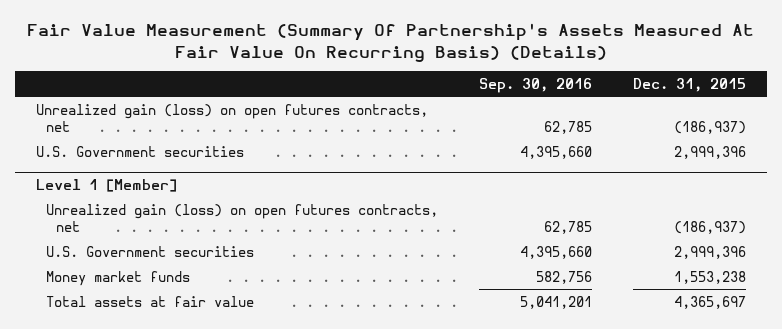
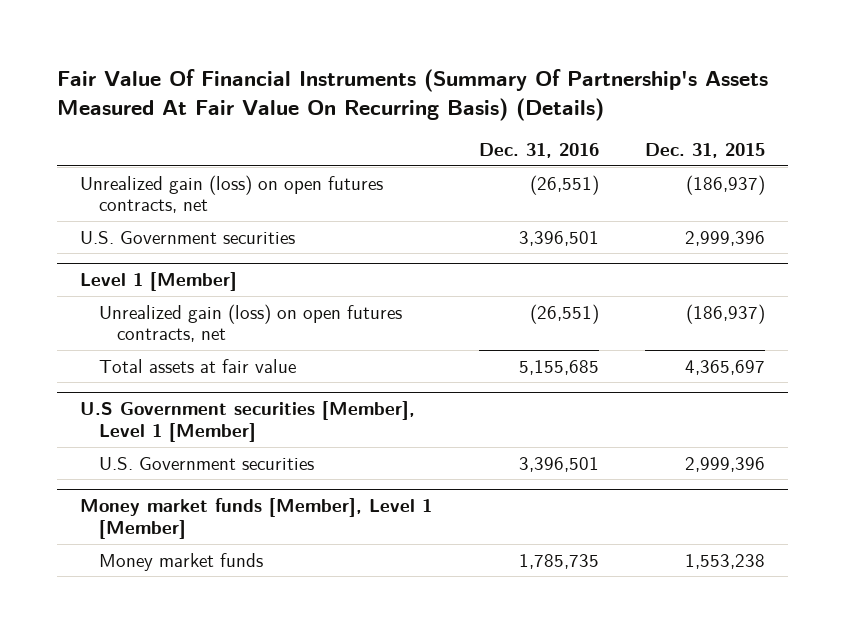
- Fair Value Measurement (Summary Of Partnership's Assets Measured At Fair Value On Recurring Basis) (Details)
+ Fair Value Of Financial Instruments (Summary Of Partnership's Assets Measured At Fair Value On Recurring Basis) (Details)
- | Sep. 30, 2016 | Dec. 31, 2015
+ | Dec. 31, 2016 | Dec. 31, 2015
@ Level 1 [Member]
moved up: Total assets at fair value | 5,155,685 | 4,365,697
+ U.S Government securities [Member], Level 1 [Member]
+ Money market funds [Member], Level 1 [Member]

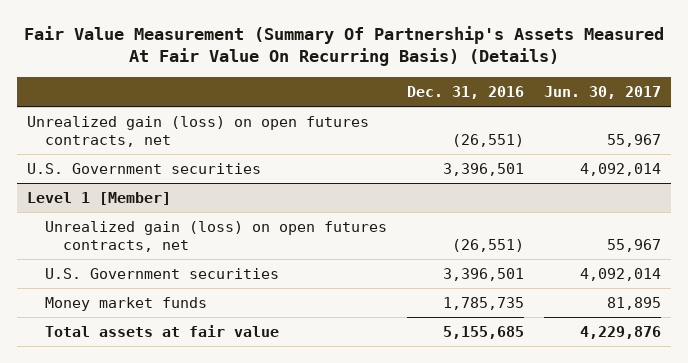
- Fair Value Of Financial Instruments (Summary Of Partnership's Assets Measured At Fair Value On Recurring Basis) (Details)
+ Fair Value Measurement (Summary Of Partnership's Assets Measured At Fair Value On Recurring Basis) (Details)
- | Dec. 31, 2016 | Dec. 31, 2015
+ | Dec. 31, 2016 | Jun. 30, 2017
- U.S Government securities [Member], Level 1 [Member]
- Money market funds [Member], Level 1 [Member]
@ Level 1 [Member]
moved down: Total assets at fair value | 5,155,685 | 4,229,876

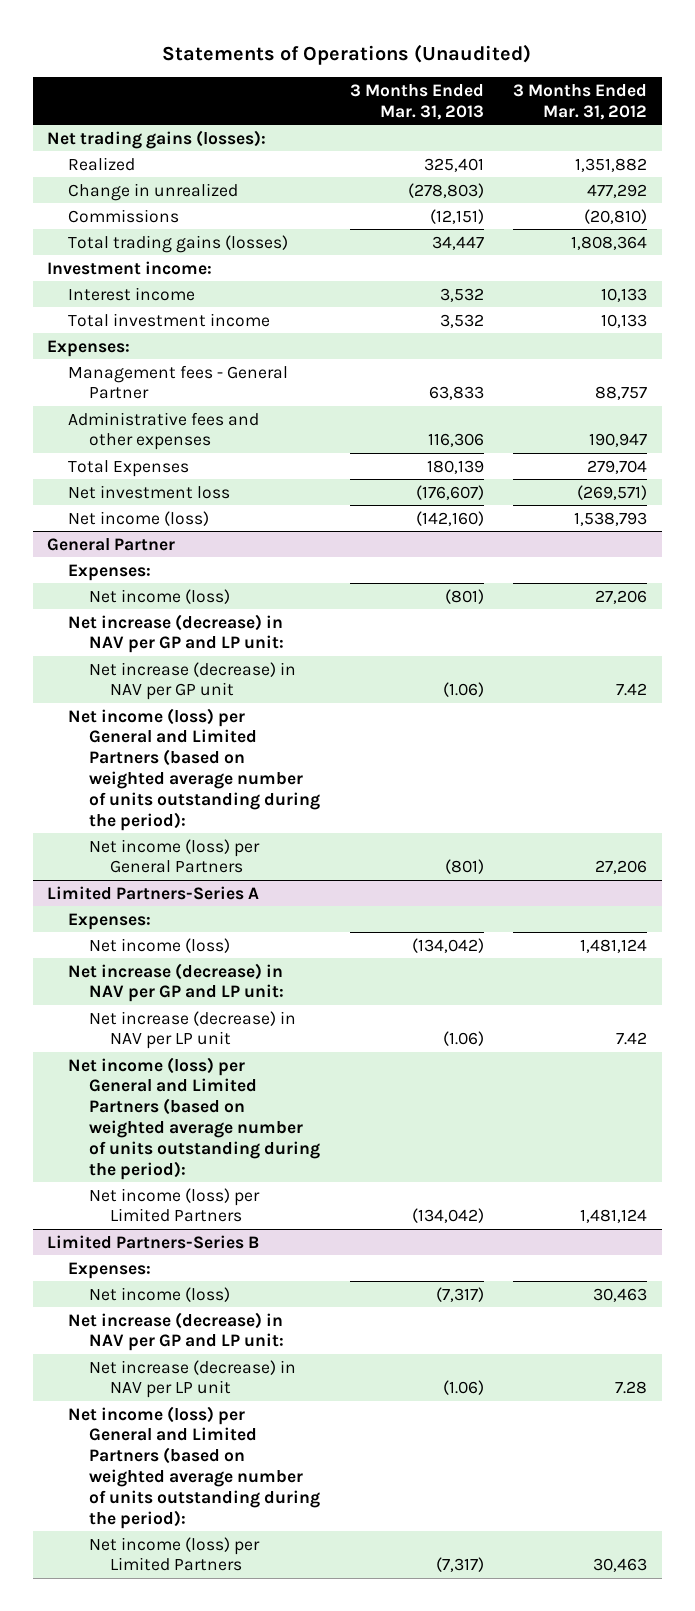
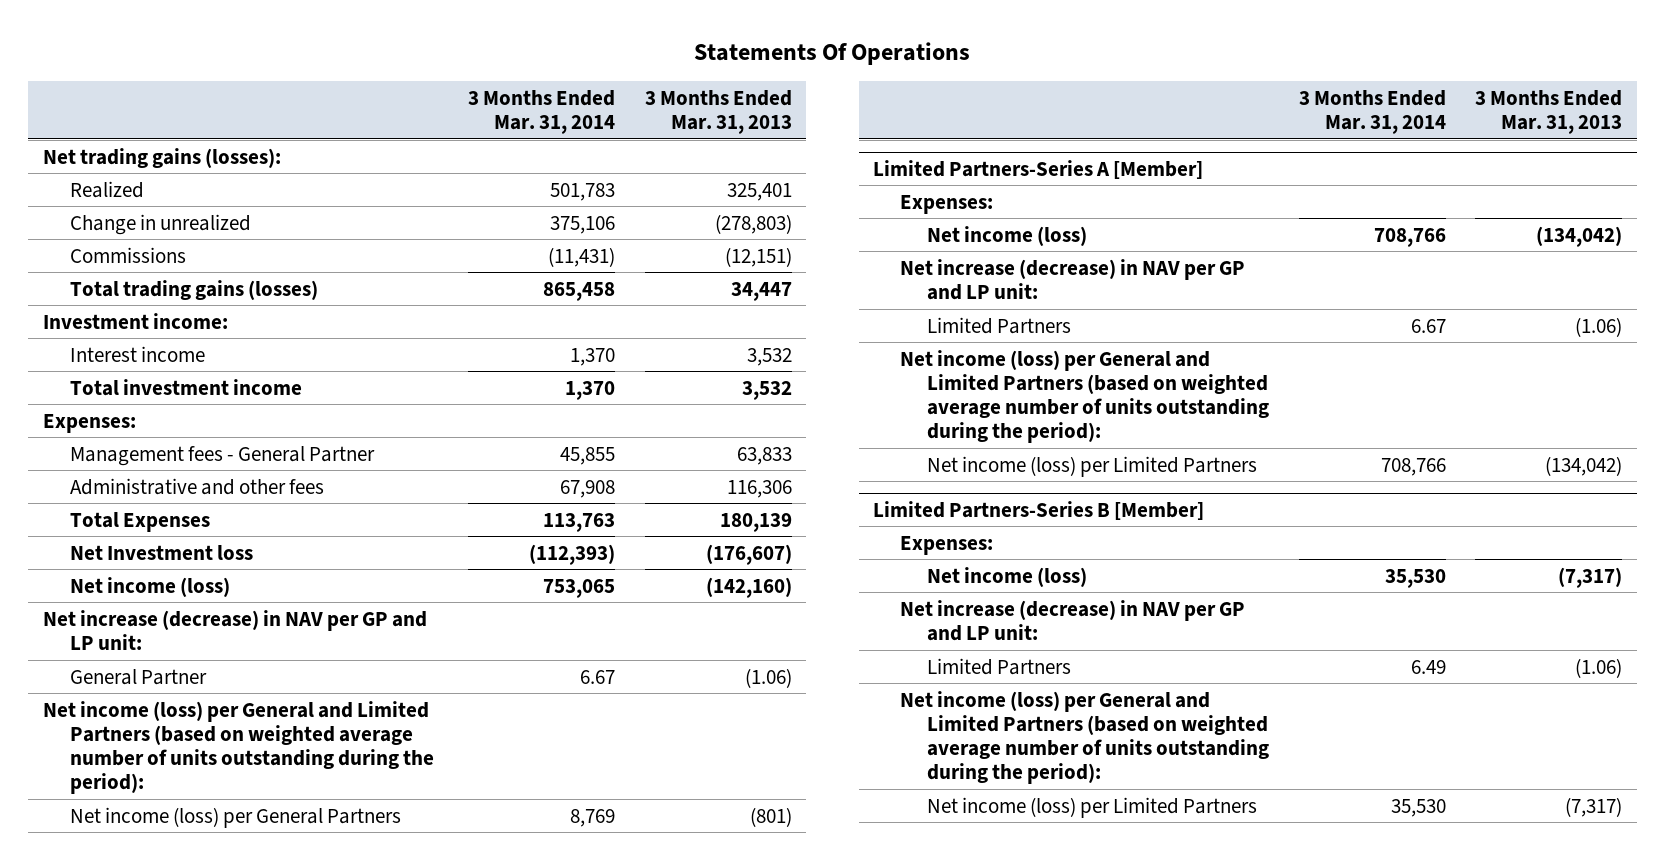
- Statements of Operations (Unaudited)
+ Statements Of Operations
- | 3 Months Ended Mar. 31, 2013 | 3 Months Ended Mar. 31, 2012
+ | 3 Months Ended Mar. 31, 2014 | 3 Months Ended Mar. 31, 2013
- Administrative fees and other expenses | 116,306 | 190,947
+ Administrative and other fees | 67,908 | 116,306
- Net investment loss | (176,607) | (269,571)
+ Net Investment loss | (112,393) | (176,607)
- General Partner
- Expenses:
- Net income (loss) | (801) | 27,206
- Net increase (decrease) in NAV per GP unit | (1.06) | 7.42
+ General Partner | 6.67 | (1.06)
- Limited Partners-Series A
+ Limited Partners-Series A [Member]
- Net increase (decrease) in NAV per LP unit | (1.06) | 7.42
+ Limited Partners | 6.67 | (1.06)
- Limited Partners-Series B
+ Limited Partners-Series B [Member]
- Net increase (decrease) in NAV per LP unit | (1.06) | 7.28
+ Limited Partners | 6.49 | (1.06)

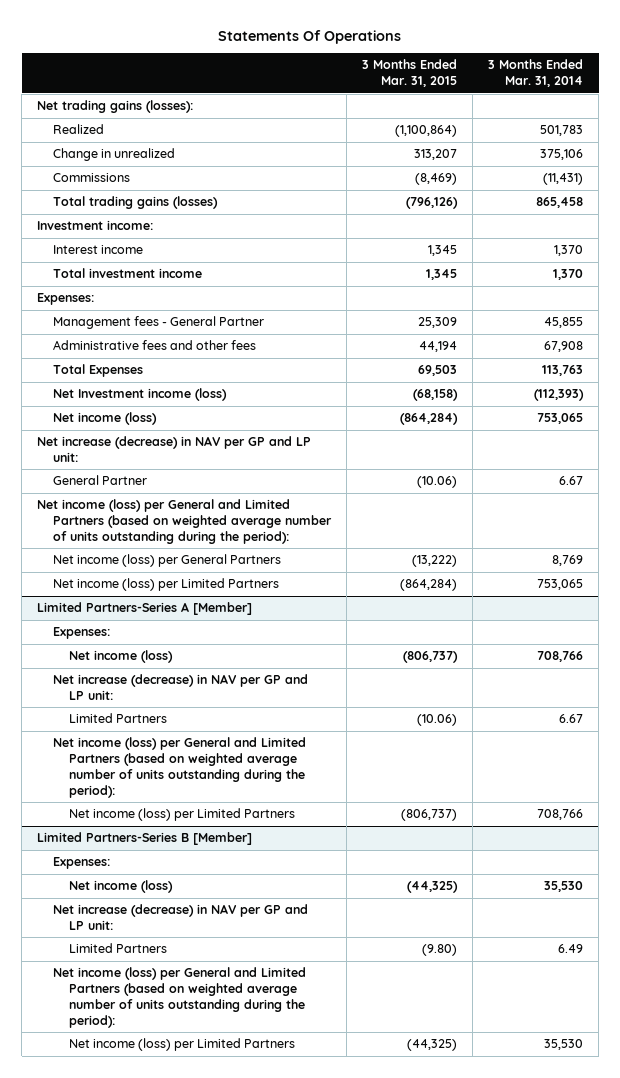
- | 3 Months Ended Mar. 31, 2014 | 3 Months Ended Mar. 31, 2013
+ | 3 Months Ended Mar. 31, 2015 | 3 Months Ended Mar. 31, 2014
- Administrative and other fees | 67,908 | 116,306
+ Administrative fees and other fees | 44,194 | 67,908
- Net Investment loss | (112,393) | (176,607)
+ Net Investment income (loss) | (68,158) | (112,393)
+ Net income (loss) per Limited Partners | (864,284) | 753,065

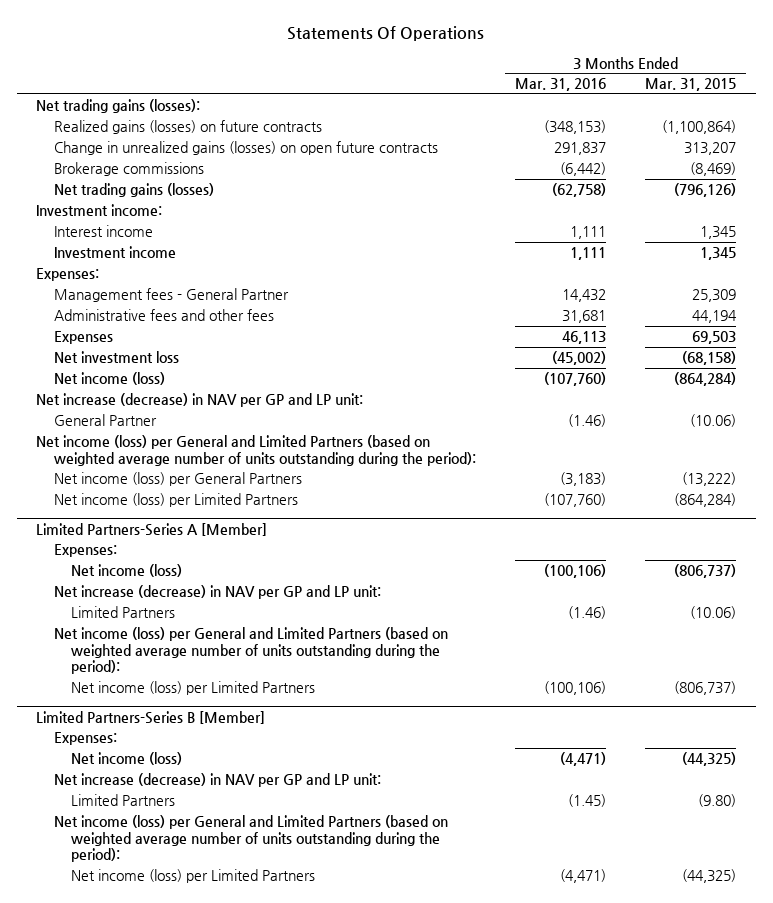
- | 3 Months Ended Mar. 31, 2015 | 3 Months Ended Mar. 31, 2014
+ | 3 Months Ended Mar. 31, 2016 | 3 Months Ended Mar. 31, 2015
- Realized | (1,100,864) | 501,783
- Change in unrealized | 313,207 | 375,106
- Commissions | (8,469) | (11,431)
- Total trading gains (losses) | (796,126) | 865,458
+ Realized gains (losses) on future contracts | (348,153) | (1,100,864)
+ Change in unrealized gains (losses) on open future contracts | 291,837 | 313,207
+ Brokerage commissions | (6,442) | (8,469)
+ Net trading gains (losses) | (62,758) | (796,126)
- Total investment income | 1,345 | 1,370
+ Investment income | 1,111 | 1,345
- Total Expenses | 69,503 | 113,763
- Net Investment income (loss) | (68,158) | (112,393)
+ Expenses | 46,113 | 69,503
+ Net investment loss | (45,002) | (68,158)

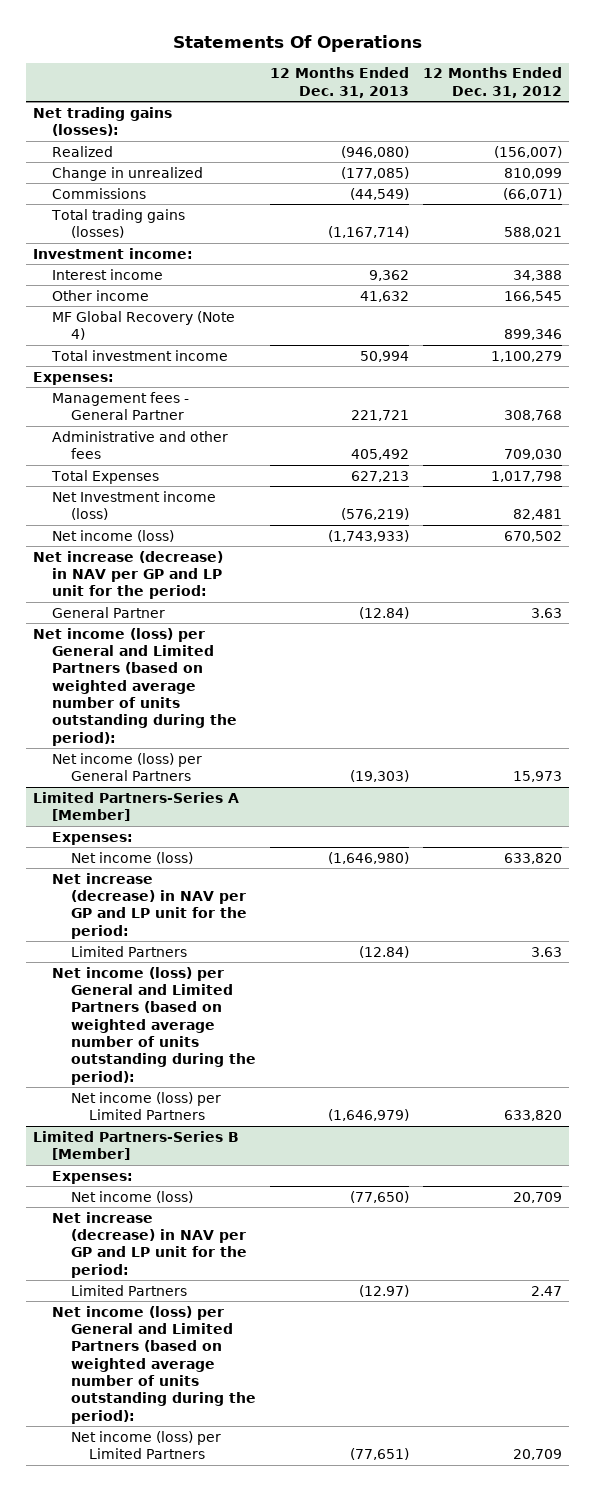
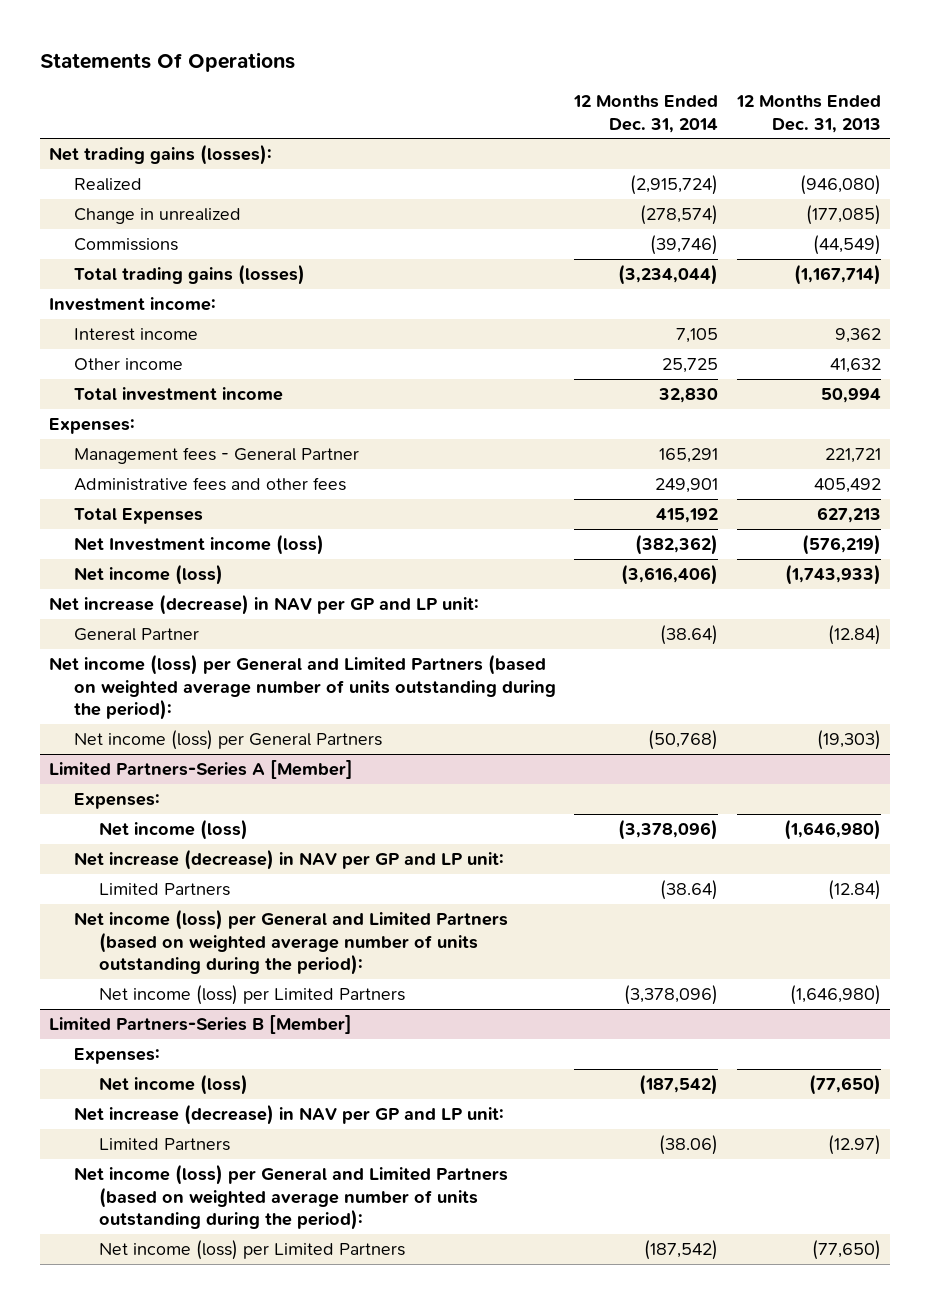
- | 12 Months Ended Dec. 31, 2013 | 12 Months Ended Dec. 31, 2012
+ | 12 Months Ended Dec. 31, 2014 | 12 Months Ended Dec. 31, 2013
- MF Global Recovery (Note 4) | | 899,346
- Administrative and other fees | 405,492 | 709,030
+ Administrative fees and other fees | 249,901 | 405,492
- Net increase (decrease) in NAV per GP and LP unit for the period:
+ Net increase (decrease) in NAV per GP and LP unit:
@ Limited Partners-Series A [Member]
- Net increase (decrease) in NAV per GP and LP unit for the period:
+ Net increase (decrease) in NAV per GP and LP unit:
- Net income (loss) per Limited Partners | (1,646,979) | 633,820
+ Net income (loss) per Limited Partners | (3,378,096) | (1,646,980)
@ Limited Partners-Series B [Member]
- Net increase (decrease) in NAV per GP and LP unit for the period:
+ Net increase (decrease) in NAV per GP and LP unit:
- Net income (loss) per Limited Partners | (77,651) | 20,709
+ Net income (loss) per Limited Partners | (187,542) | (77,650)

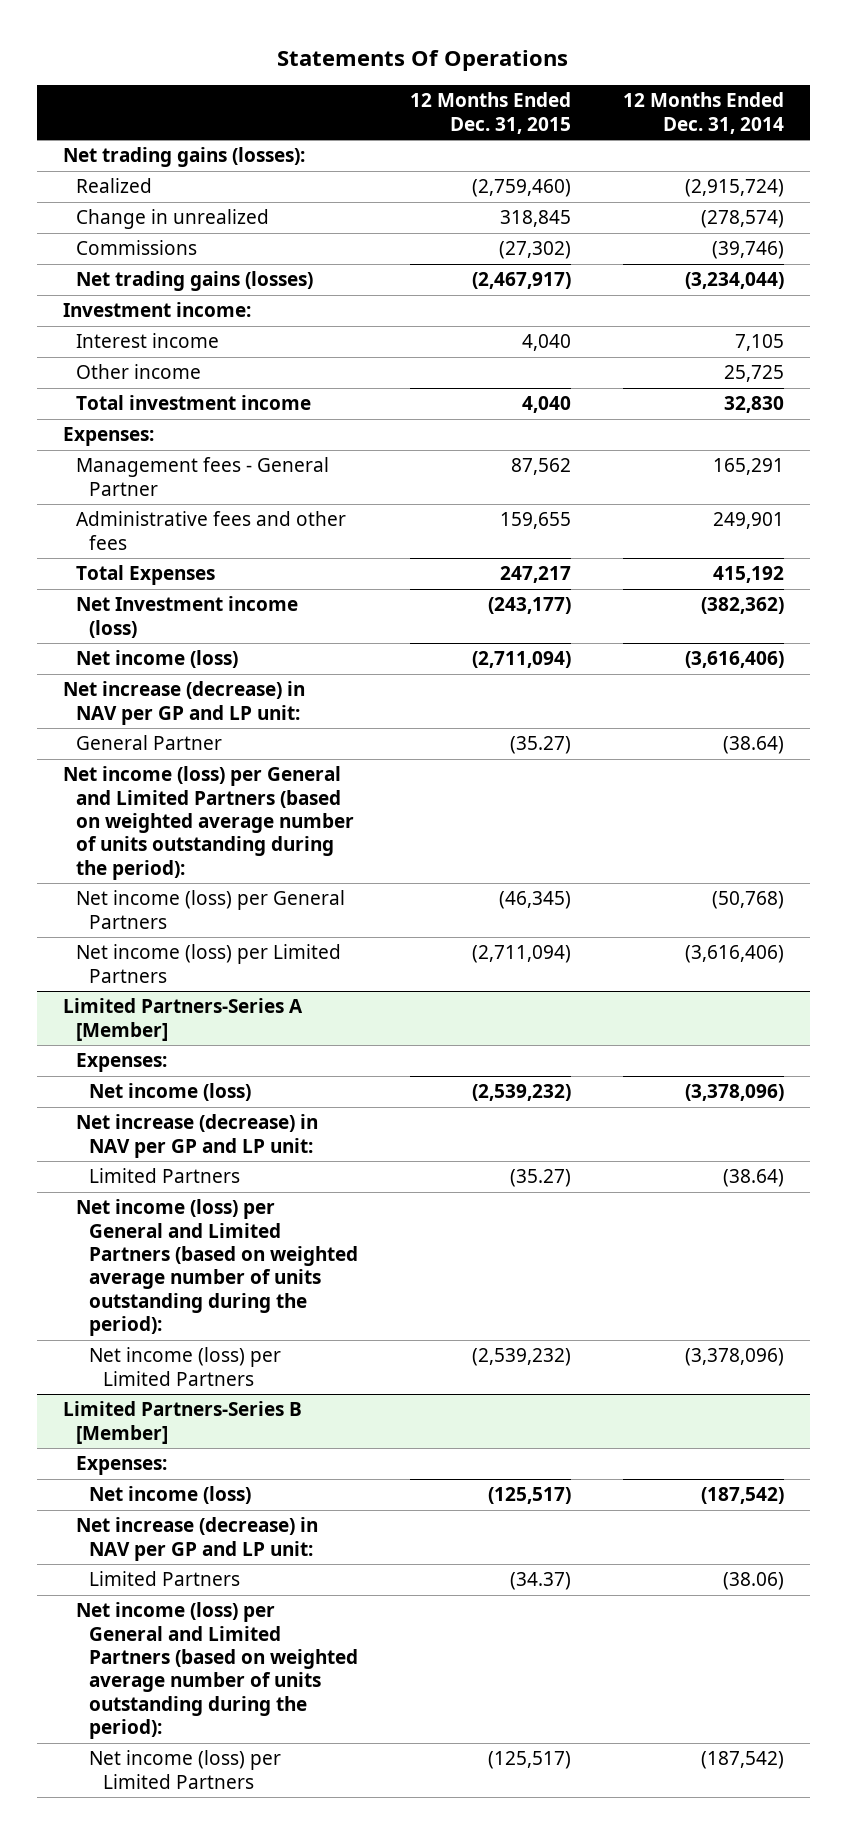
- | 12 Months Ended Dec. 31, 2014 | 12 Months Ended Dec. 31, 2013
+ | 12 Months Ended Dec. 31, 2015 | 12 Months Ended Dec. 31, 2014
- Total trading gains (losses) | (3,234,044) | (1,167,714)
+ Net trading gains (losses) | (2,467,917) | (3,234,044)
+ Net income (loss) per Limited Partners | (2,711,094) | (3,616,406)

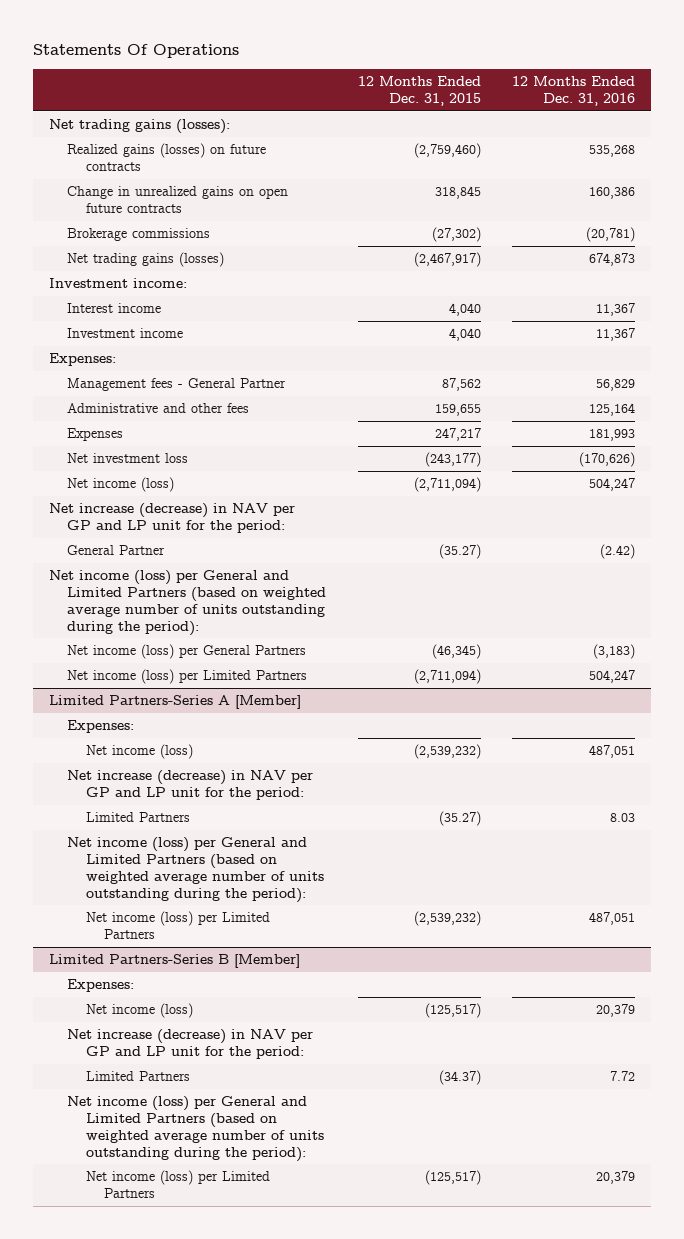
- | 12 Months Ended Dec. 31, 2015 | 12 Months Ended Dec. 31, 2014
+ | 12 Months Ended Dec. 31, 2015 | 12 Months Ended Dec. 31, 2016
- Realized | (2,759,460) | (2,915,724)
- Change in unrealized | 318,845 | (278,574)
- Commissions | (27,302) | (39,746)
+ Realized gains (losses) on future contracts | (2,759,460) | 535,268
+ Change in unrealized gains on open future contracts | 318,845 | 160,386
+ Brokerage commissions | (27,302) | (20,781)
- Other income | | 25,725
- Total investment income | 4,040 | 32,830
+ Investment income | 4,040 | 11,367
- Administrative fees and other fees | 159,655 | 249,901
- Total Expenses | 247,217 | 415,192
- Net Investment income (loss) | (243,177) | (382,362)
+ Administrative and other fees | 159,655 | 125,164
+ Expenses | 247,217 | 181,993
+ Net investment loss | (243,177) | (170,626)
- Net increase (decrease) in NAV per GP and LP unit:
+ Net increase (decrease) in NAV per GP and LP unit for the period:
@ Limited Partners-Series A [Member]
- Net increase (decrease) in NAV per GP and LP unit:
+ Net increase (decrease) in NAV per GP and LP unit for the period:
@ Limited Partners-Series B [Member]
- Net increase (decrease) in NAV per GP and LP unit:
+ Net increase (decrease) in NAV per GP and LP unit for the period:

